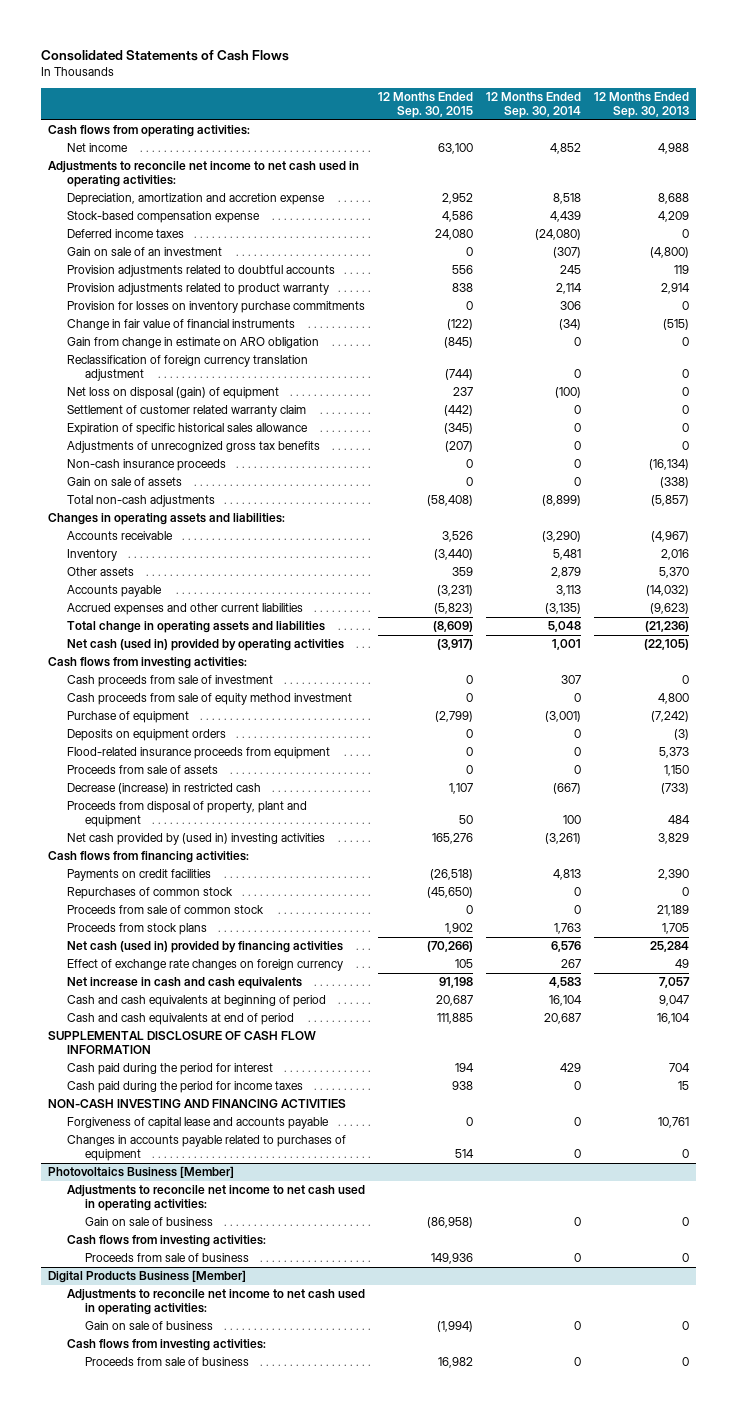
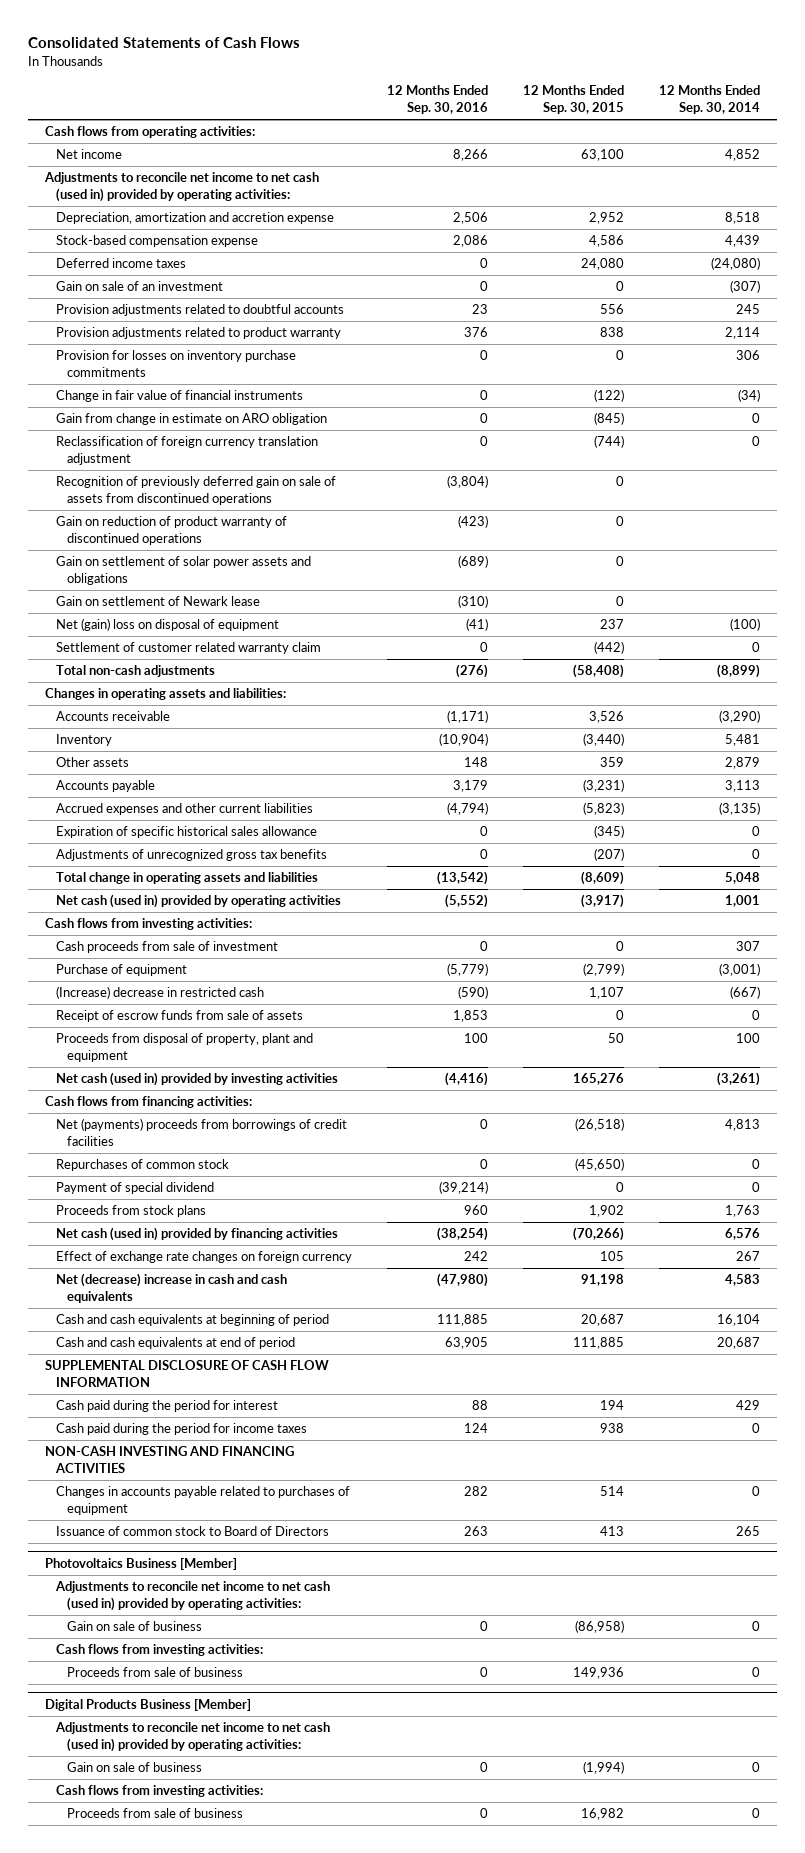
- | 12 Months Ended Sep. 30, 2015 | 12 Months Ended Sep. 30, 2014 | 12 Months Ended Sep. 30, 2013
+ | 12 Months Ended Sep. 30, 2016 | 12 Months Ended Sep. 30, 2015 | 12 Months Ended Sep. 30, 2014
- Adjustments to reconcile net income to net cash used in operating activities:
+ Adjustments to reconcile net income to net cash (used in) provided by operating activities:
- Net loss on disposal (gain) of equipment | 237 | (100) | 0
+ Recognition of previously deferred gain on sale of assets from discontinued operations | (3,804) | 0 |
+ Gain on reduction of product warranty of discontinued operations | (423) | 0 |
+ Gain on settlement of solar power assets and obligations | (689) | 0 |
+ Gain on settlement of Newark lease | (310) | 0 |
+ Net (gain) loss on disposal of equipment | (41) | 237 | (100)
- Non-cash insurance proceeds | 0 | 0 | (16,134)
- Gain on sale of assets | 0 | 0 | (338)
moved down: Expiration of specific historical sales allowance | 0 | (345) | 0
moved down: Adjustments of unrecognized gross tax benefits | 0 | (207) | 0
- Cash proceeds from sale of equity method investment | 0 | 0 | 4,800
- Deposits on equipment orders | 0 | 0 | (3)
- Flood-related insurance proceeds from equipment | 0 | 0 | 5,373
- Proceeds from sale of assets | 0 | 0 | 1,150
- Decrease (increase) in restricted cash | 1,107 | (667) | (733)
+ (Increase) decrease in restricted cash | (590) | 1,107 | (667)
+ Receipt of escrow funds from sale of assets | 1,853 | 0 | 0
- Net cash provided by (used in) investing activities | 165,276 | (3,261) | 3,829
+ Net cash (used in) provided by investing activities | (4,416) | 165,276 | (3,261)
- Payments on credit facilities | (26,518) | 4,813 | 2,390
+ Net (payments) proceeds from borrowings of credit facilities | 0 | (26,518) | 4,813
- Proceeds from sale of common stock | 0 | 0 | 21,189
+ Payment of special dividend | (39,214) | 0 | 0
- Net increase in cash and cash equivalents | 91,198 | 4,583 | 7,057
+ Net (decrease) increase in cash and cash equivalents | (47,980) | 91,198 | 4,583
- Forgiveness of capital lease and accounts payable | 0 | 0 | 10,761
+ Issuance of common stock to Board of Directors | 263 | 413 | 265
@ Photovoltaics Business [Member]
- Adjustments to reconcile net income to net cash used in operating activities:
+ Adjustments to reconcile net income to net cash (used in) provided by operating activities:
@ Digital Products Business [Member]
- Adjustments to reconcile net income to net cash used in operating activities:
+ Adjustments to reconcile net income to net cash (used in) provided by operating activities:

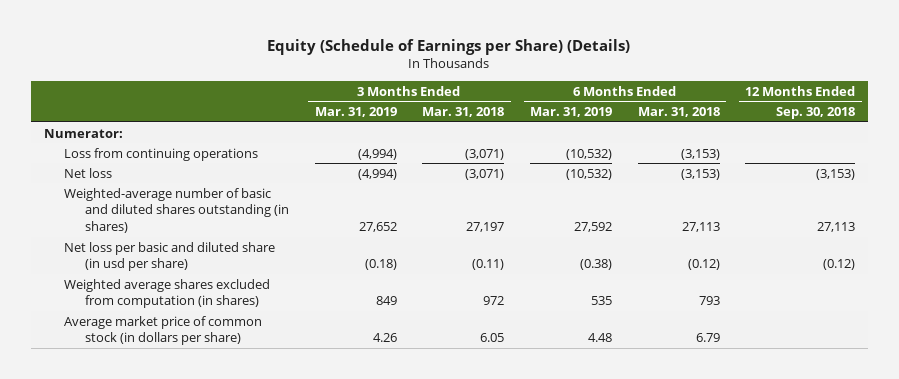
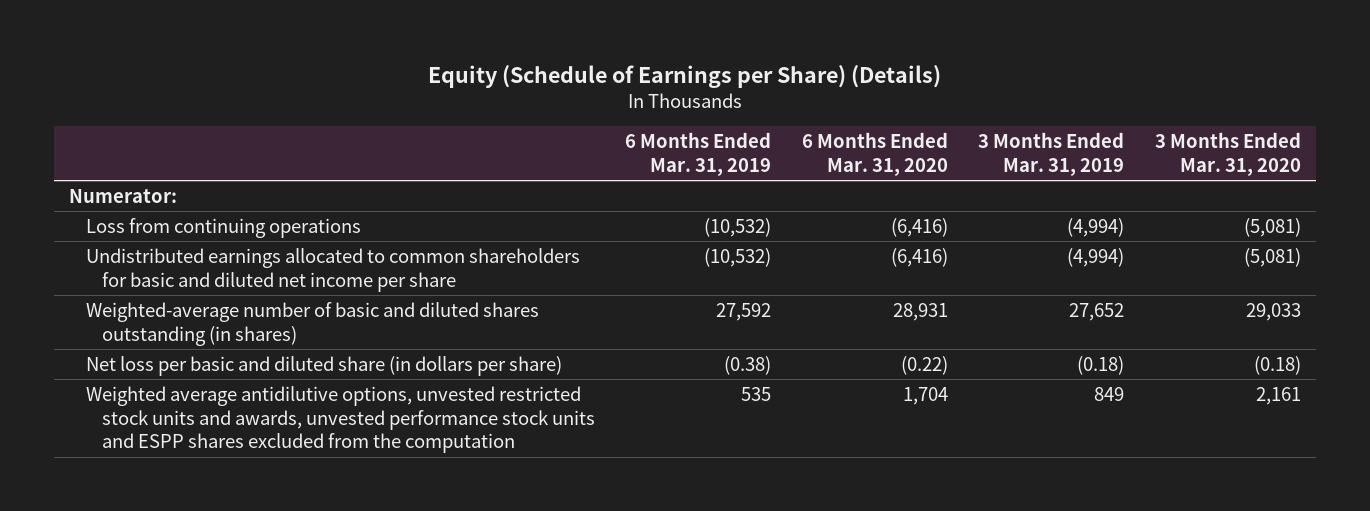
- | 3 Months Ended Mar. 31, 2019 | 3 Months Ended Mar. 31, 2018 | 6 Months Ended Mar. 31, 2019 | 6 Months Ended Mar. 31, 2018 | 12 Months Ended Sep. 30, 2018
+ | 6 Months Ended Mar. 31, 2019 | 6 Months Ended Mar. 31, 2020 | 3 Months Ended Mar. 31, 2019 | 3 Months Ended Mar. 31, 2020
- Net loss | (4,994) | (3,071) | (10,532) | (3,153) | (3,153)
+ Undistributed earnings allocated to common shareholders for basic and diluted net income per share | (10,532) | (6,416) | (4,994) | (5,081)
- Net loss per basic and diluted share (in usd per share) | (0.18) | (0.11) | (0.38) | (0.12) | (0.12)
- Weighted average shares excluded from computation (in shares) | 849 | 972 | 535 | 793 |
- Average market price of common stock (in dollars per share) | 4.26 | 6.05 | 4.48 | 6.79 |
+ Net loss per basic and diluted share (in dollars per share) | (0.38) | (0.22) | (0.18) | (0.18)
+ Weighted average antidilutive options, unvested restricted stock units and awards, unvested performance stock units and ESPP shares excluded from the computation | 535 | 1,704 | 849 | 2,161

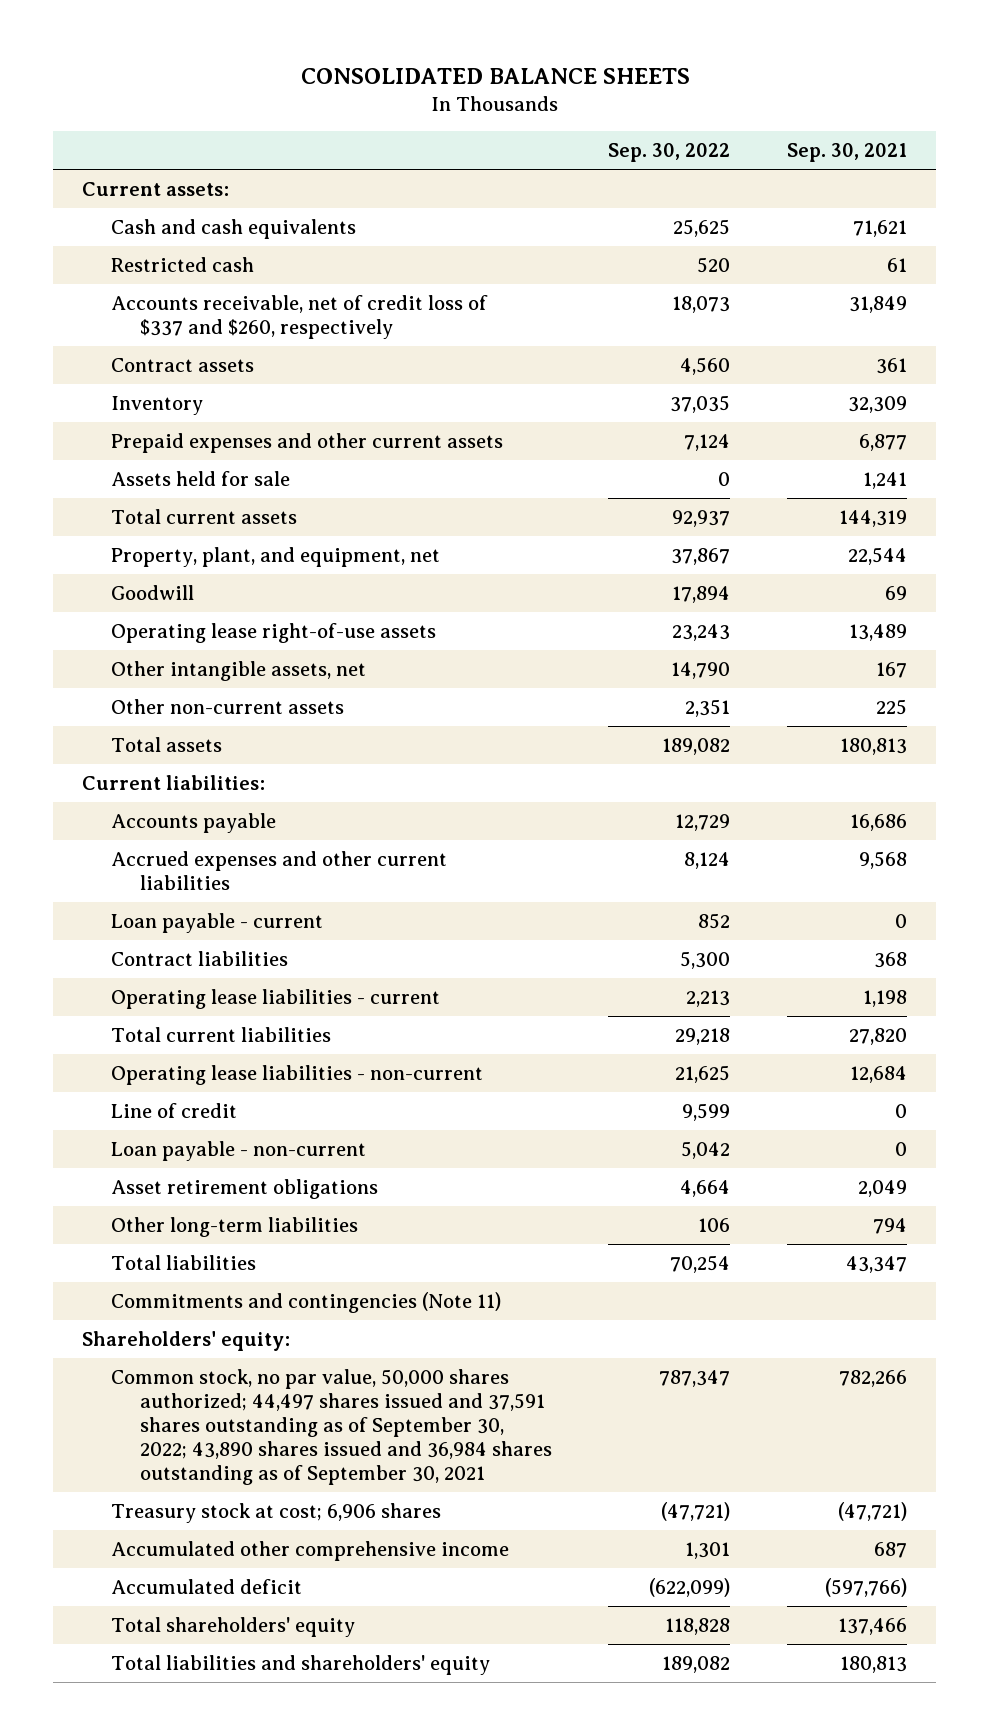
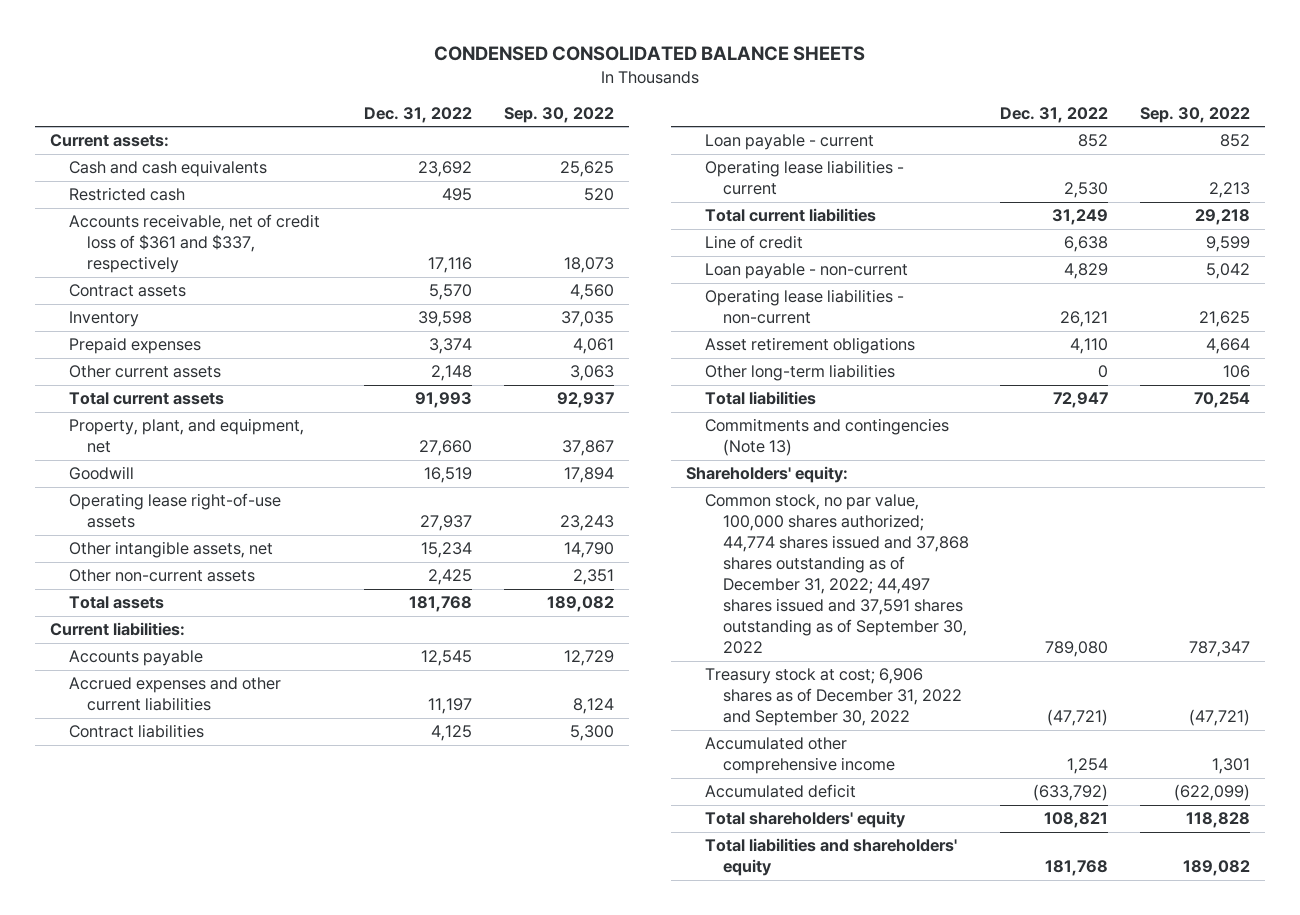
- CONSOLIDATED BALANCE SHEETS
+ CONDENSED CONSOLIDATED BALANCE SHEETS
- | Sep. 30, 2022 | Sep. 30, 2021
+ | Dec. 31, 2022 | Sep. 30, 2022
- Accounts receivable, net of credit loss of $337 and $260, respectively | 18,073 | 31,849
+ Accounts receivable, net of credit loss of $361 and $337, respectively | 17,116 | 18,073
- Prepaid expenses and other current assets | 7,124 | 6,877
- Assets held for sale | 0 | 1,241
+ Prepaid expenses | 3,374 | 4,061
+ Other current assets | 2,148 | 3,063
moved down: Loan payable - current | 852 | 852
moved down: Operating lease liabilities - non-current | 26,121 | 21,625
- Commitments and contingencies (Note 11)
+ Commitments and contingencies (Note 13)
- Common stock, no par value, 50,000 shares authorized; 44,497 shares issued and 37,591 shares outstanding as of September 30, 2022; 43,890 shares issued and 36,984 shares outstanding as of September 30, 2021 | 787,347 | 782,266
- Treasury stock at cost; 6,906 shares | (47,721) | (47,721)
+ Common stock, no par value, 100,000 shares authorized; 44,774 shares issued and 37,868 shares outstanding as of December 31, 2022; 44,497 shares issued and 37,591 shares outstanding as of September 30, 2022 | 789,080 | 787,347
+ Treasury stock at cost; 6,906 shares as of December 31, 2022 and September 30, 2022 | (47,721) | (47,721)

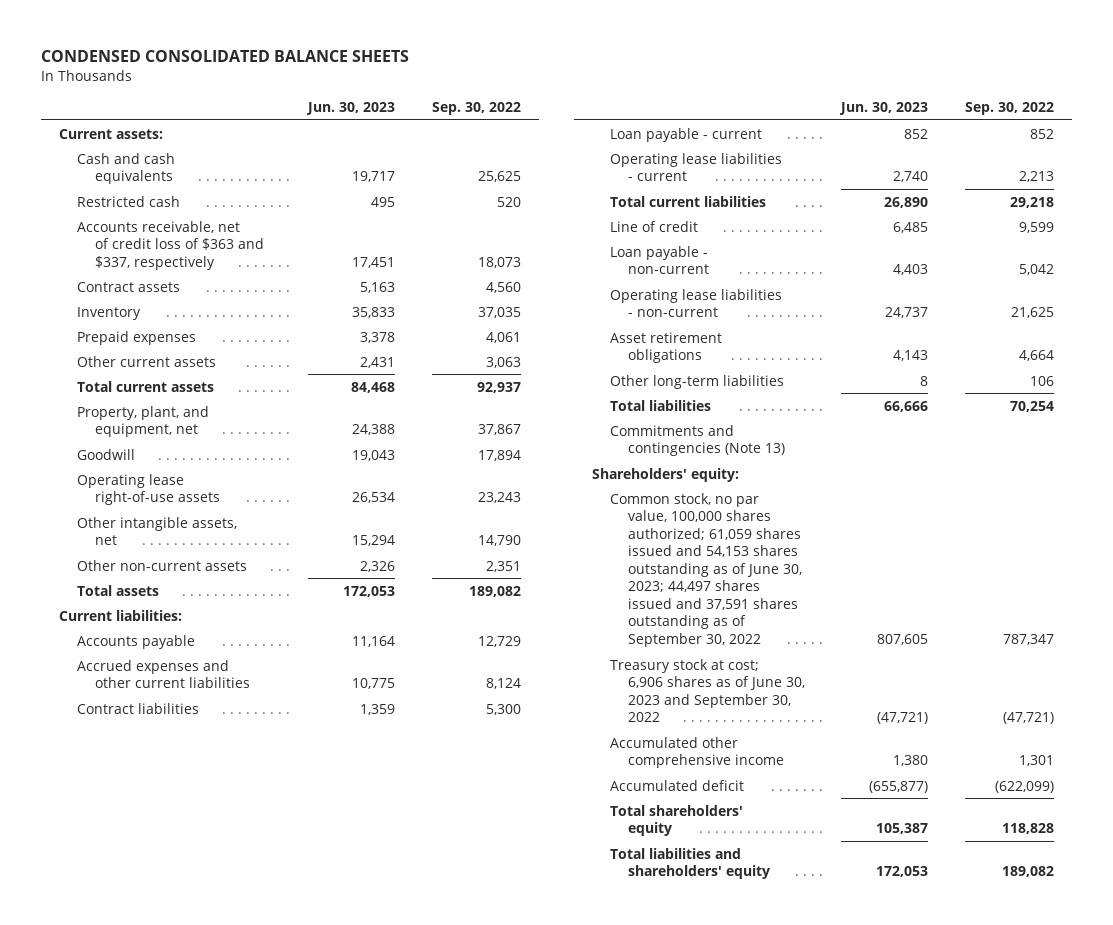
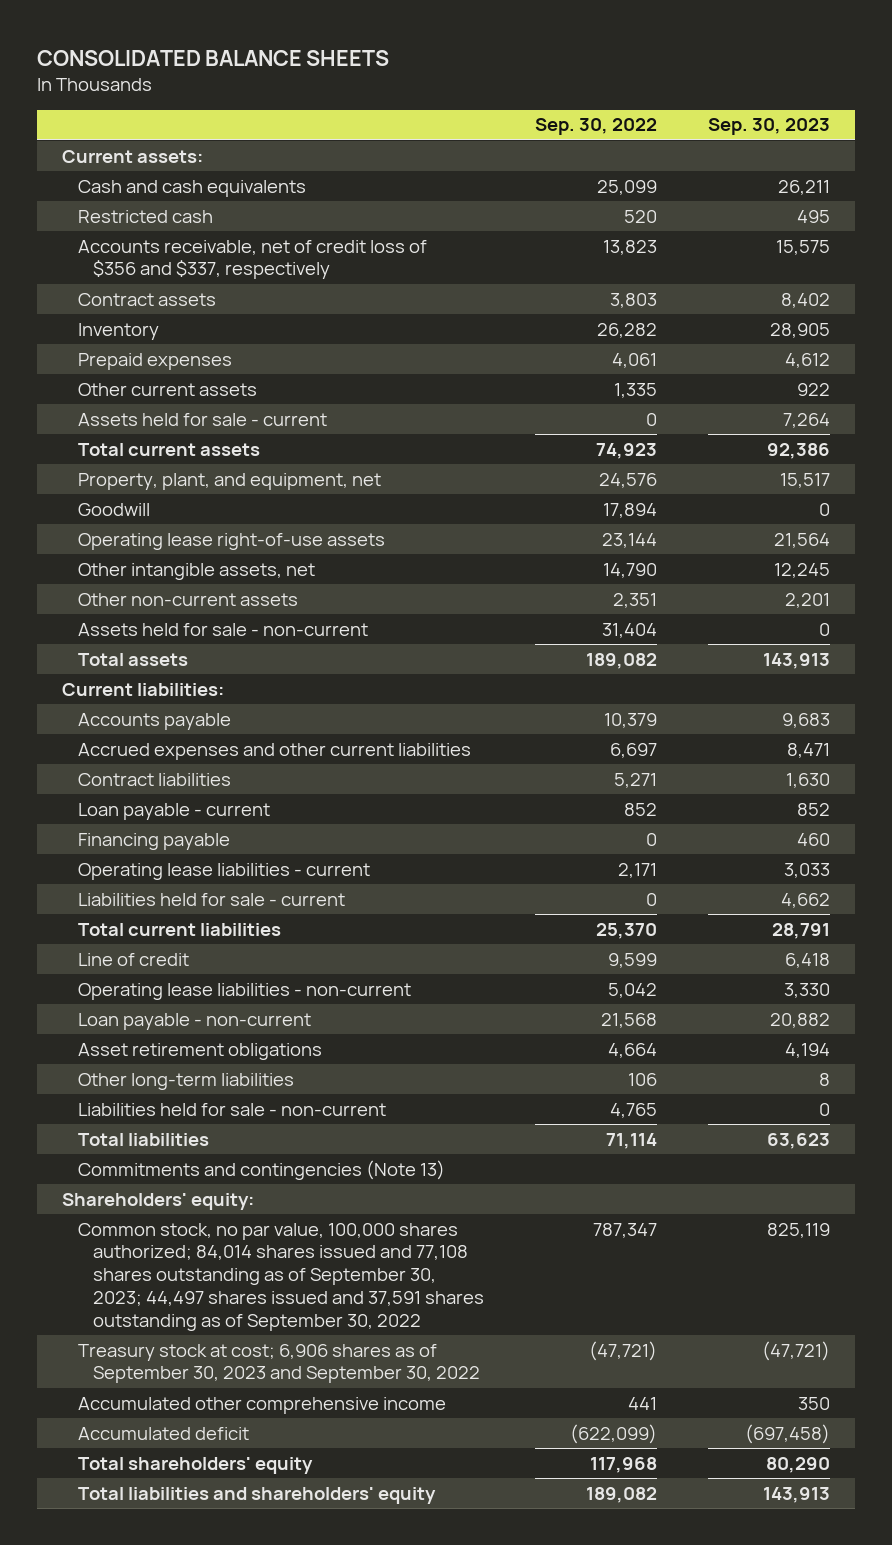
- CONDENSED CONSOLIDATED BALANCE SHEETS
+ CONSOLIDATED BALANCE SHEETS
- | Jun. 30, 2023 | Sep. 30, 2022
+ | Sep. 30, 2022 | Sep. 30, 2023
- Cash and cash equivalents | 19,717 | 25,625
+ Cash and cash equivalents | 25,099 | 26,211
- Accounts receivable, net of credit loss of $363 and $337, respectively | 17,451 | 18,073
- Contract assets | 5,163 | 4,560
- Inventory | 35,833 | 37,035
+ Accounts receivable, net of credit loss of $356 and $337, respectively | 13,823 | 15,575
+ Contract assets | 3,803 | 8,402
+ Inventory | 26,282 | 28,905
- Other current assets | 2,431 | 3,063
- Total current assets | 84,468 | 92,937
- Property, plant, and equipment, net | 24,388 | 37,867
+ Other current assets | 1,335 | 922
+ Assets held for sale - current | 0 | 7,264
+ Total current assets | 74,923 | 92,386
+ Property, plant, and equipment, net | 24,576 | 15,517
- Operating lease right-of-use assets | 26,534 | 23,243
+ Operating lease right-of-use assets | 23,144 | 21,564
+ Assets held for sale - non-current | 31,404 | 0
- Accounts payable | 11,164 | 12,729
- Accrued expenses and other current liabilities | 10,775 | 8,124
- Contract liabilities | 1,359 | 5,300
+ Accounts payable | 10,379 | 9,683
+ Accrued expenses and other current liabilities | 6,697 | 8,471
+ Contract liabilities | 5,271 | 1,630
- Operating lease liabilities - current | 2,740 | 2,213
- Total current liabilities | 26,890 | 29,218
+ Financing payable | 0 | 460
+ Operating lease liabilities - current | 2,171 | 3,033
+ Liabilities held for sale - current | 0 | 4,662
+ Total current liabilities | 25,370 | 28,791
- Loan payable - non-current | 4,403 | 5,042
- Operating lease liabilities - non-current | 24,737 | 21,625
+ Operating lease liabilities - non-current | 5,042 | 3,330
+ Loan payable - non-current | 21,568 | 20,882
- Total liabilities | 66,666 | 70,254
+ Liabilities held for sale - non-current | 4,765 | 0
+ Total liabilities | 71,114 | 63,623
- Common stock, no par value, 100,000 shares authorized; 61,059 shares issued and 54,153 shares outstanding as of June 30, 2023; 44,497 shares issued and 37,591 shares outstanding as of September 30, 2022 | 807,605 | 787,347
- Treasury stock at cost; 6,906 shares as of June 30, 2023 and September 30, 2022 | (47,721) | (47,721)
- Accumulated other comprehensive income | 1,380 | 1,301
+ Common stock, no par value, 100,000 shares authorized; 84,014 shares issued and 77,108 shares outstanding as of September 30, 2023; 44,497 shares issued and 37,591 shares outstanding as of September 30, 2022 | 787,347 | 825,119
+ Treasury stock at cost; 6,906 shares as of September 30, 2023 and September 30, 2022 | (47,721) | (47,721)
+ Accumulated other comprehensive income | 441 | 350
- Total shareholders' equity | 105,387 | 118,828
+ Total shareholders' equity | 117,968 | 80,290

